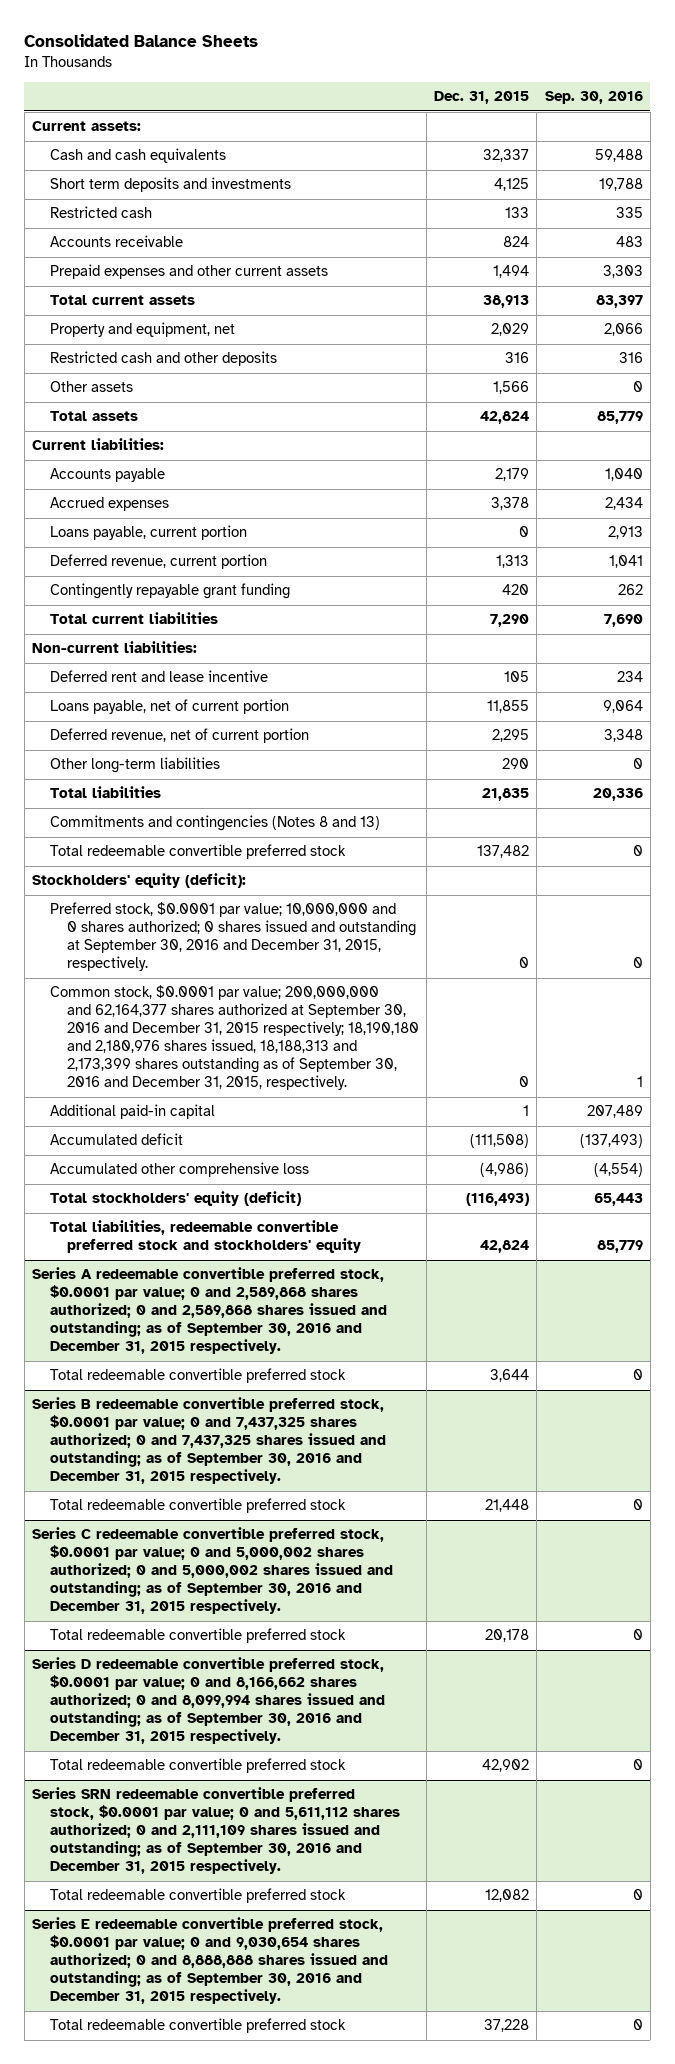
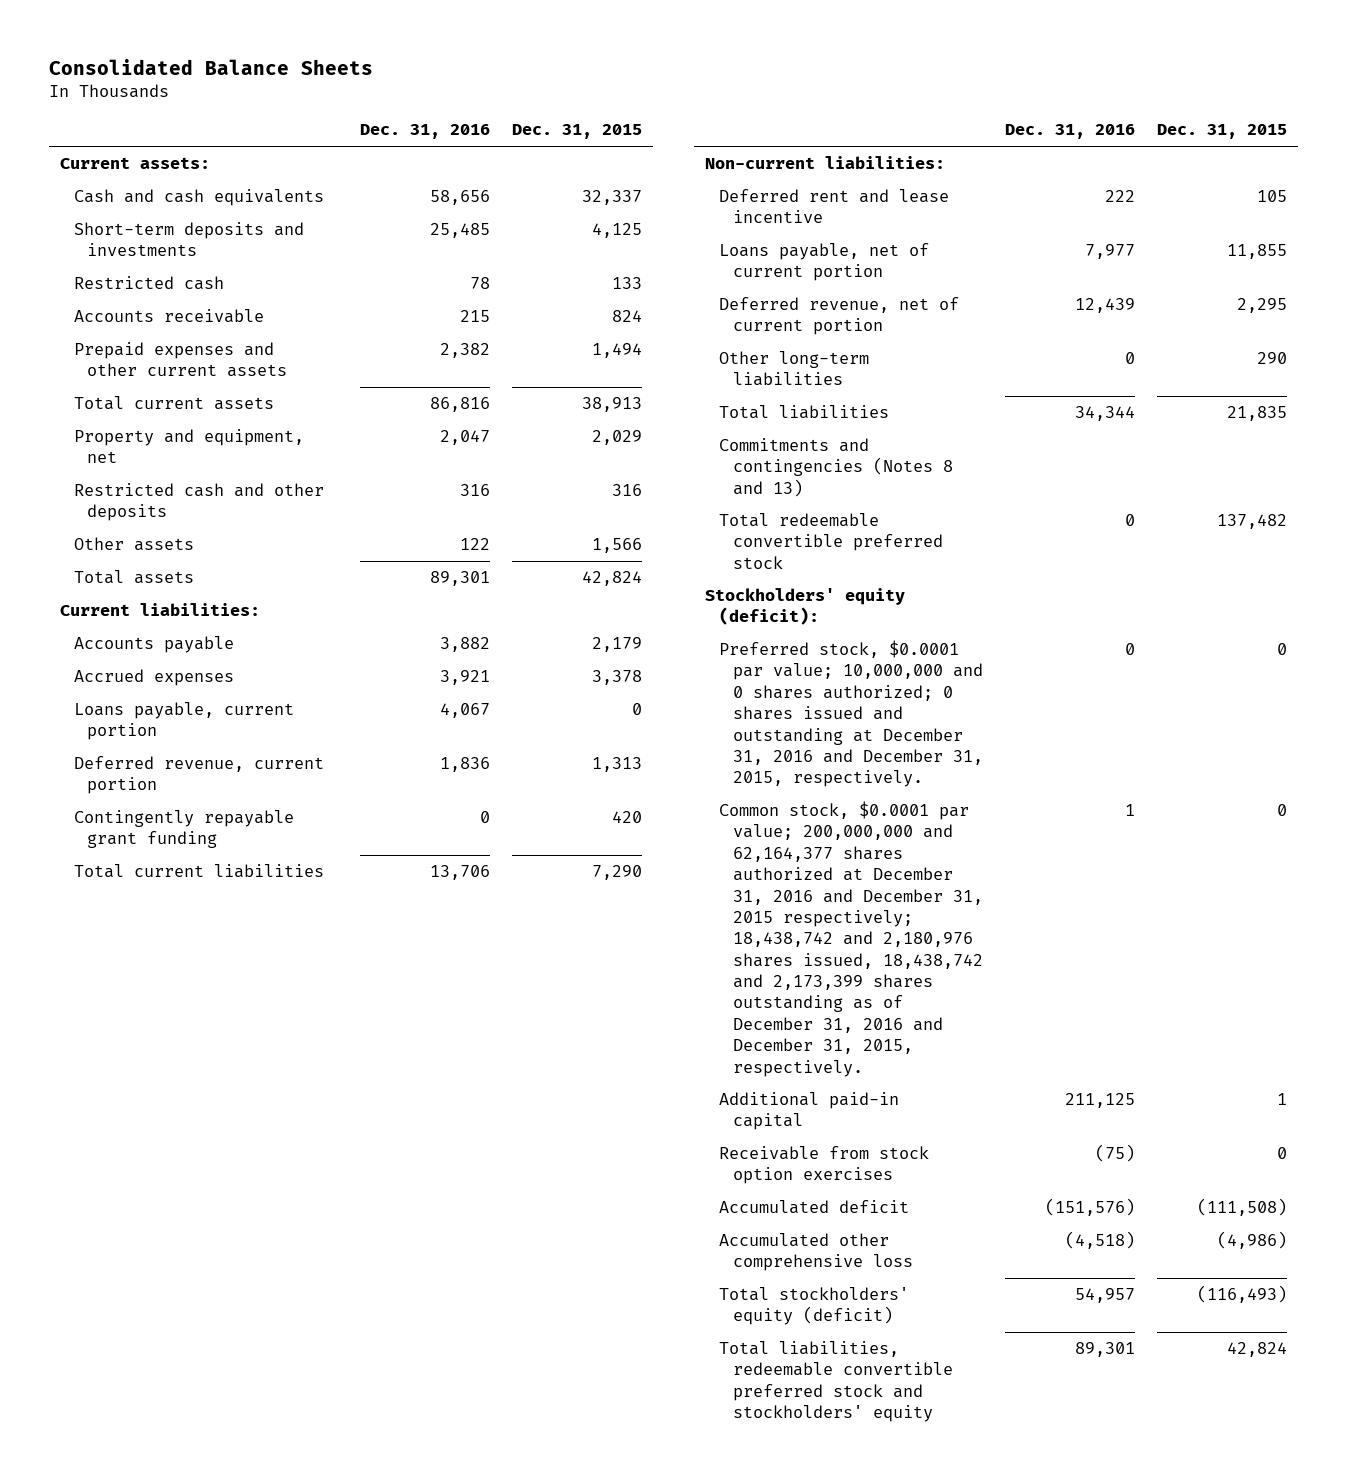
- | Dec. 31, 2015 | Sep. 30, 2016
+ | Dec. 31, 2016 | Dec. 31, 2015
- Short term deposits and investments | 4,125 | 19,788
+ Short-term deposits and investments | 25,485 | 4,125
- Preferred stock, $0.0001 par value; 10,000,000 and 0 shares authorized; 0 shares issued and outstanding at September 30, 2016 and December 31, 2015, respectively. | 0 | 0
- Common stock, $0.0001 par value; 200,000,000 and 62,164,377 shares authorized at September 30, 2016 and December 31, 2015 respectively; 18,190,180 and 2,180,976 shares issued, 18,188,313 and 2,173,399 shares outstanding as of September 30, 2016 and December 31, 2015, respectively. | 0 | 1
+ Preferred stock, $0.0001 par value; 10,000,000 and 0 shares authorized; 0 shares issued and outstanding at December 31, 2016 and December 31, 2015, respectively. | 0 | 0
+ Common stock, $0.0001 par value; 200,000,000 and 62,164,377 shares authorized at December 31, 2016 and December 31, 2015 respectively; 18,438,742 and 2,180,976 shares issued, 18,438,742 and 2,173,399 shares outstanding as of December 31, 2016 and December 31, 2015, respectively. | 1 | 0
+ Receivable from stock option exercises | (75) | 0
- Series A redeemable convertible preferred stock, $0.0001 par value; 0 and 2,589,868 shares authorized; 0 and 2,589,868 shares issued and outstanding; as of September 30, 2016 and December 31, 2015 respectively.
- Total redeemable convertible preferred stock | 3,644 | 0
- Series B redeemable convertible preferred stock, $0.0001 par value; 0 and 7,437,325 shares authorized; 0 and 7,437,325 shares issued and outstanding; as of September 30, 2016 and December 31, 2015 respectively.
- Total redeemable convertible preferred stock | 21,448 | 0
- Series C redeemable convertible preferred stock, $0.0001 par value; 0 and 5,000,002 shares authorized; 0 and 5,000,002 shares issued and outstanding; as of September 30, 2016 and December 31, 2015 respectively.
- Total redeemable convertible preferred stock | 20,178 | 0
- Series D redeemable convertible preferred stock, $0.0001 par value; 0 and 8,166,662 shares authorized; 0 and 8,099,994 shares issued and outstanding; as of September 30, 2016 and December 31, 2015 respectively.
- Total redeemable convertible preferred stock | 42,902 | 0
- Series SRN redeemable convertible preferred stock, $0.0001 par value; 0 and 5,611,112 shares authorized; 0 and 2,111,109 shares issued and outstanding; as of September 30, 2016 and December 31, 2015 respectively.
- Total redeemable convertible preferred stock | 12,082 | 0
- Series E redeemable convertible preferred stock, $0.0001 par value; 0 and 9,030,654 shares authorized; 0 and 8,888,888 shares issued and outstanding; as of September 30, 2016 and December 31, 2015 respectively.
- Total redeemable convertible preferred stock | 37,228 | 0

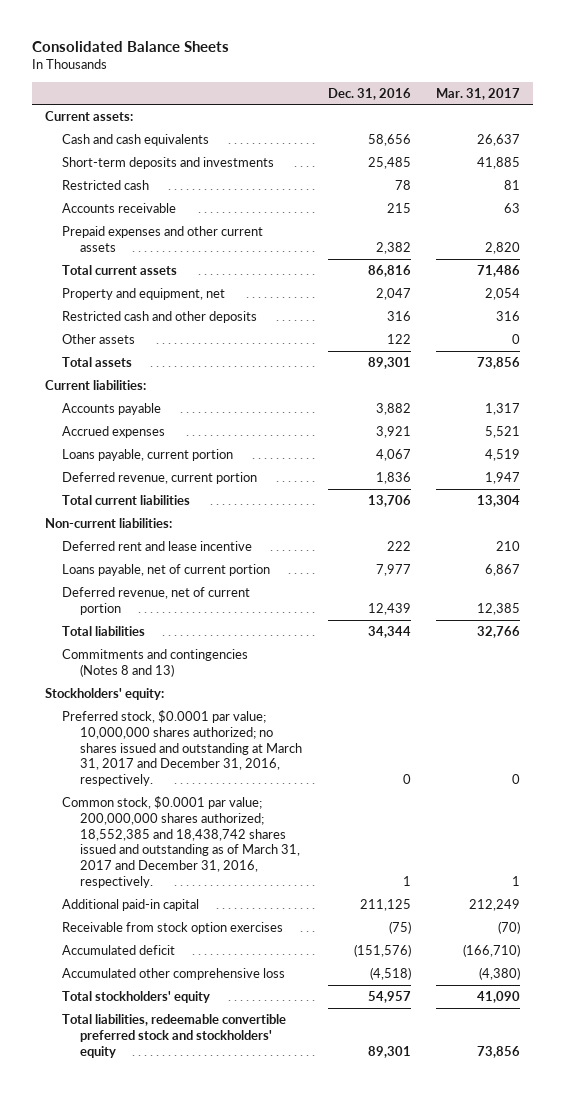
- | Dec. 31, 2016 | Dec. 31, 2015
+ | Dec. 31, 2016 | Mar. 31, 2017
- Contingently repayable grant funding | 0 | 420
- Other long-term liabilities | 0 | 290
- Total redeemable convertible preferred stock | 0 | 137,482
- Stockholders' equity (deficit):
- Preferred stock, $0.0001 par value; 10,000,000 and 0 shares authorized; 0 shares issued and outstanding at December 31, 2016 and December 31, 2015, respectively. | 0 | 0
- Common stock, $0.0001 par value; 200,000,000 and 62,164,377 shares authorized at December 31, 2016 and December 31, 2015 respectively; 18,438,742 and 2,180,976 shares issued, 18,438,742 and 2,173,399 shares outstanding as of December 31, 2016 and December 31, 2015, respectively. | 1 | 0
+ Stockholders' equity:
+ Preferred stock, $0.0001 par value; 10,000,000 shares authorized; no shares issued and outstanding at March 31, 2017 and December 31, 2016, respectively. | 0 | 0
+ Common stock, $0.0001 par value; 200,000,000 shares authorized; 18,552,385 and 18,438,742 shares issued and outstanding as of March 31, 2017 and December 31, 2016, respectively. | 1 | 1
- Total stockholders' equity (deficit) | 54,957 | (116,493)
+ Total stockholders' equity | 54,957 | 41,090

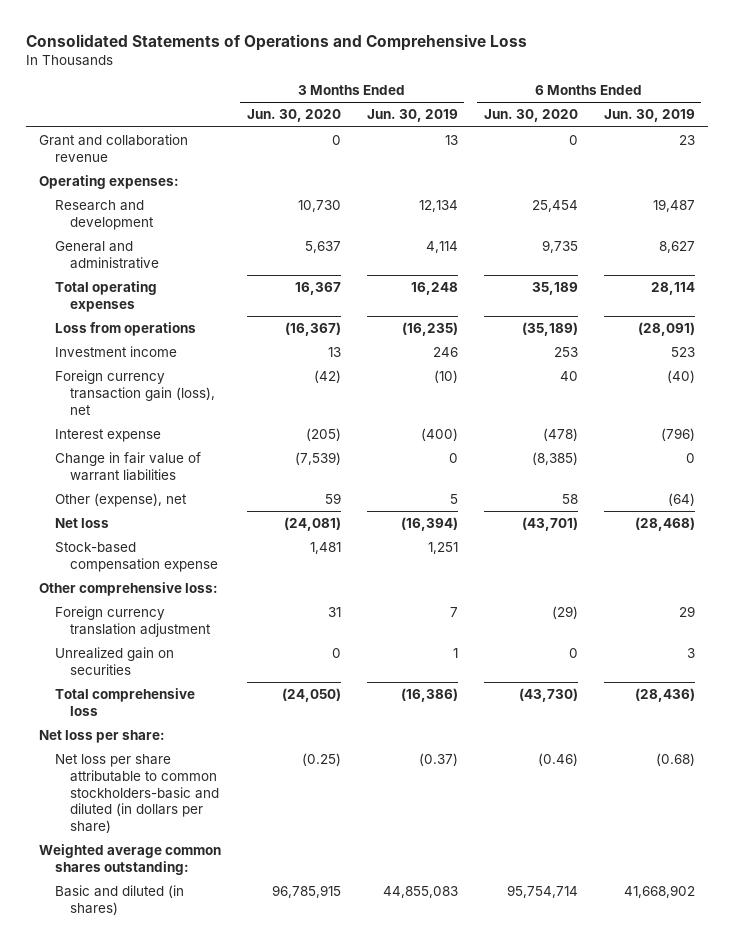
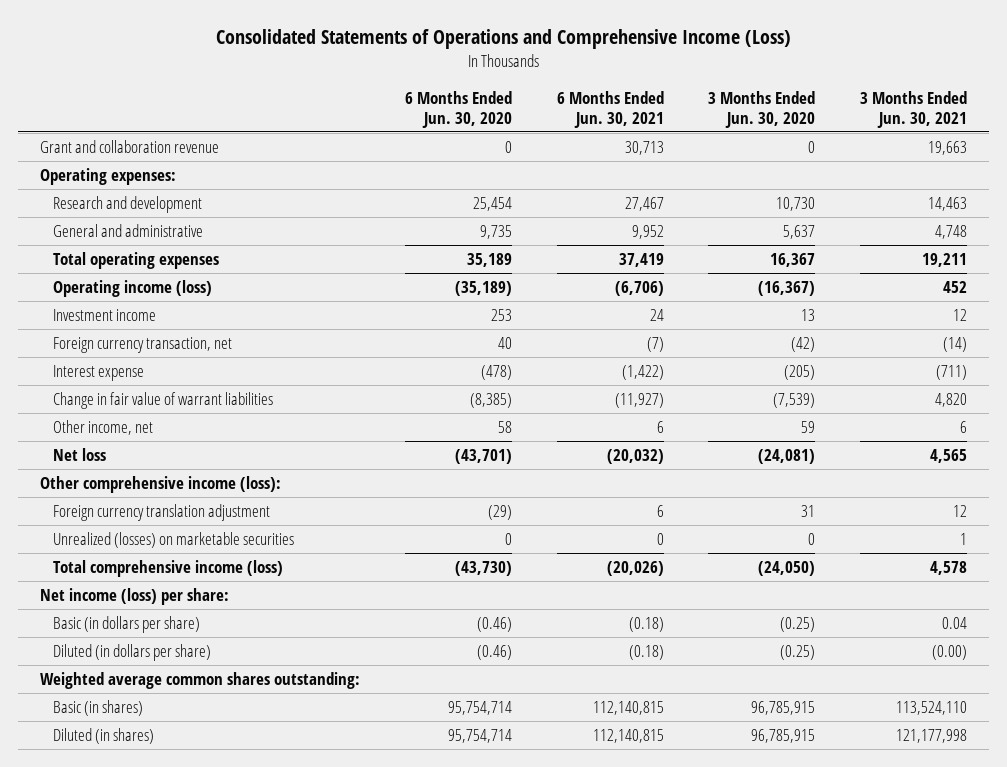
- Consolidated Statements of Operations and Comprehensive Loss
+ Consolidated Statements of Operations and Comprehensive Income (Loss)
- | 3 Months Ended Jun. 30, 2020 | 3 Months Ended Jun. 30, 2019 | 6 Months Ended Jun. 30, 2020 | 6 Months Ended Jun. 30, 2019
+ | 6 Months Ended Jun. 30, 2020 | 6 Months Ended Jun. 30, 2021 | 3 Months Ended Jun. 30, 2020 | 3 Months Ended Jun. 30, 2021
- Loss from operations | (16,367) | (16,235) | (35,189) | (28,091)
+ Operating income (loss) | (35,189) | (6,706) | (16,367) | 452
- Foreign currency transaction gain (loss), net | (42) | (10) | 40 | (40)
+ Foreign currency transaction, net | 40 | (7) | (42) | (14)
- Other (expense), net | 59 | 5 | 58 | (64)
+ Other income, net | 58 | 6 | 59 | 6
- Stock-based compensation expense | 1,481 | 1,251 | |
- Other comprehensive loss:
+ Other comprehensive income (loss):
- Unrealized gain on securities | 0 | 1 | 0 | 3
- Total comprehensive loss | (24,050) | (16,386) | (43,730) | (28,436)
- Net loss per share:
- Net loss per share attributable to common stockholders-basic and diluted (in dollars per share) | (0.25) | (0.37) | (0.46) | (0.68)
+ Unrealized (losses) on marketable securities | 0 | 0 | 0 | 1
+ Total comprehensive income (loss) | (43,730) | (20,026) | (24,050) | 4,578
+ Net income (loss) per share:
+ Basic (in dollars per share) | (0.46) | (0.18) | (0.25) | 0.04
+ Diluted (in dollars per share) | (0.46) | (0.18) | (0.25) | (0.00)
- Basic and diluted (in shares) | 96,785,915 | 44,855,083 | 95,754,714 | 41,668,902
+ Basic (in shares) | 95,754,714 | 112,140,815 | 96,785,915 | 113,524,110
+ Diluted (in shares) | 95,754,714 | 112,140,815 | 96,785,915 | 121,177,998

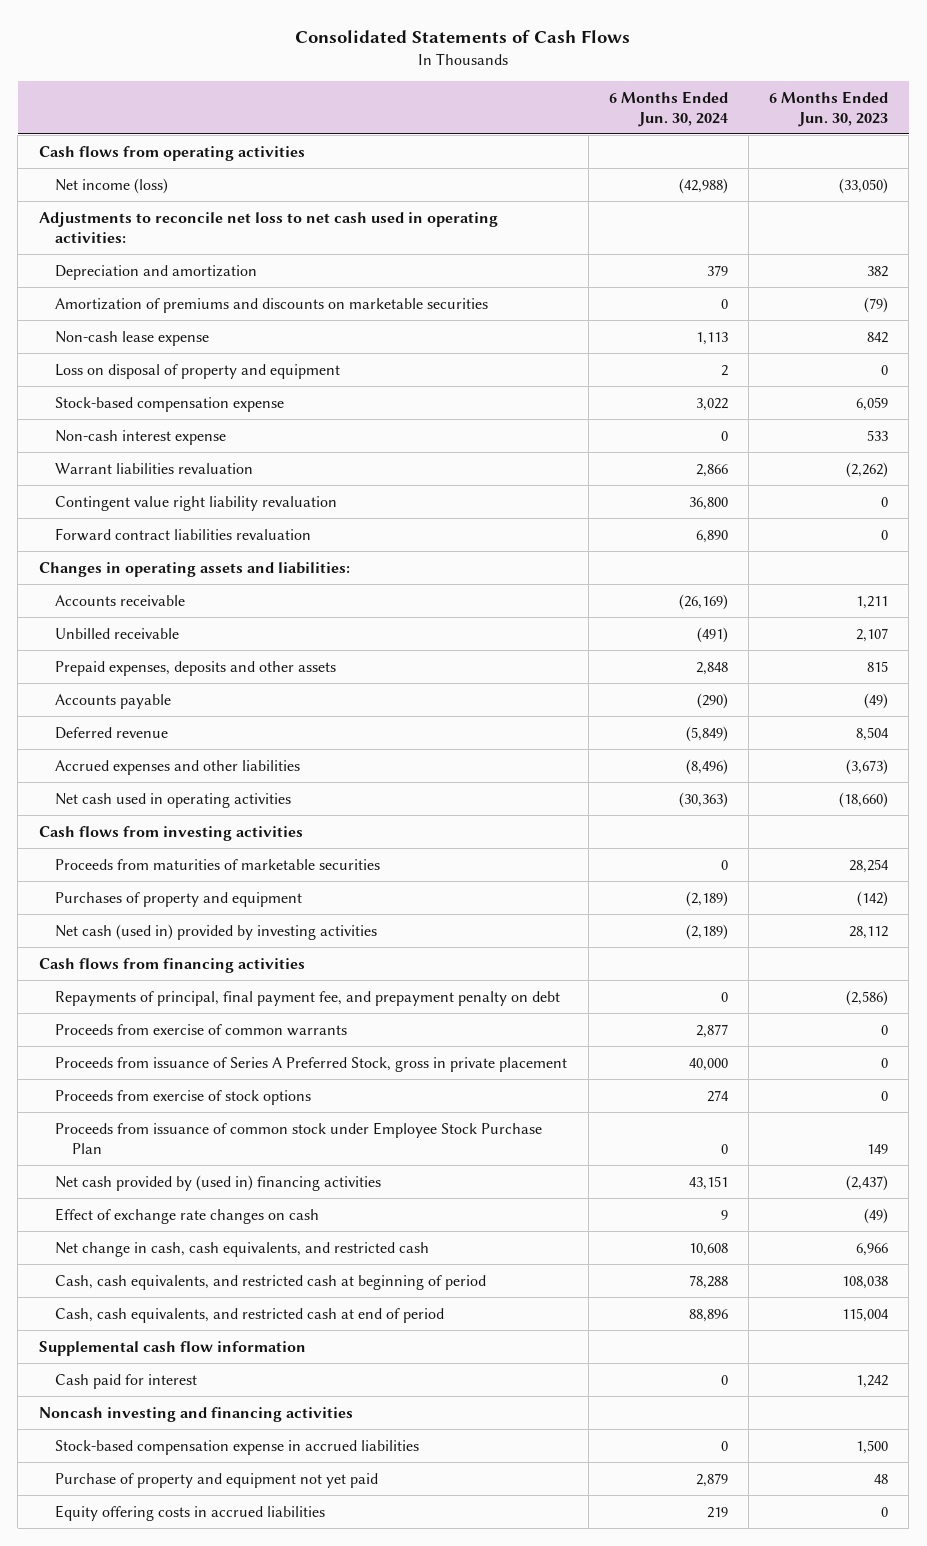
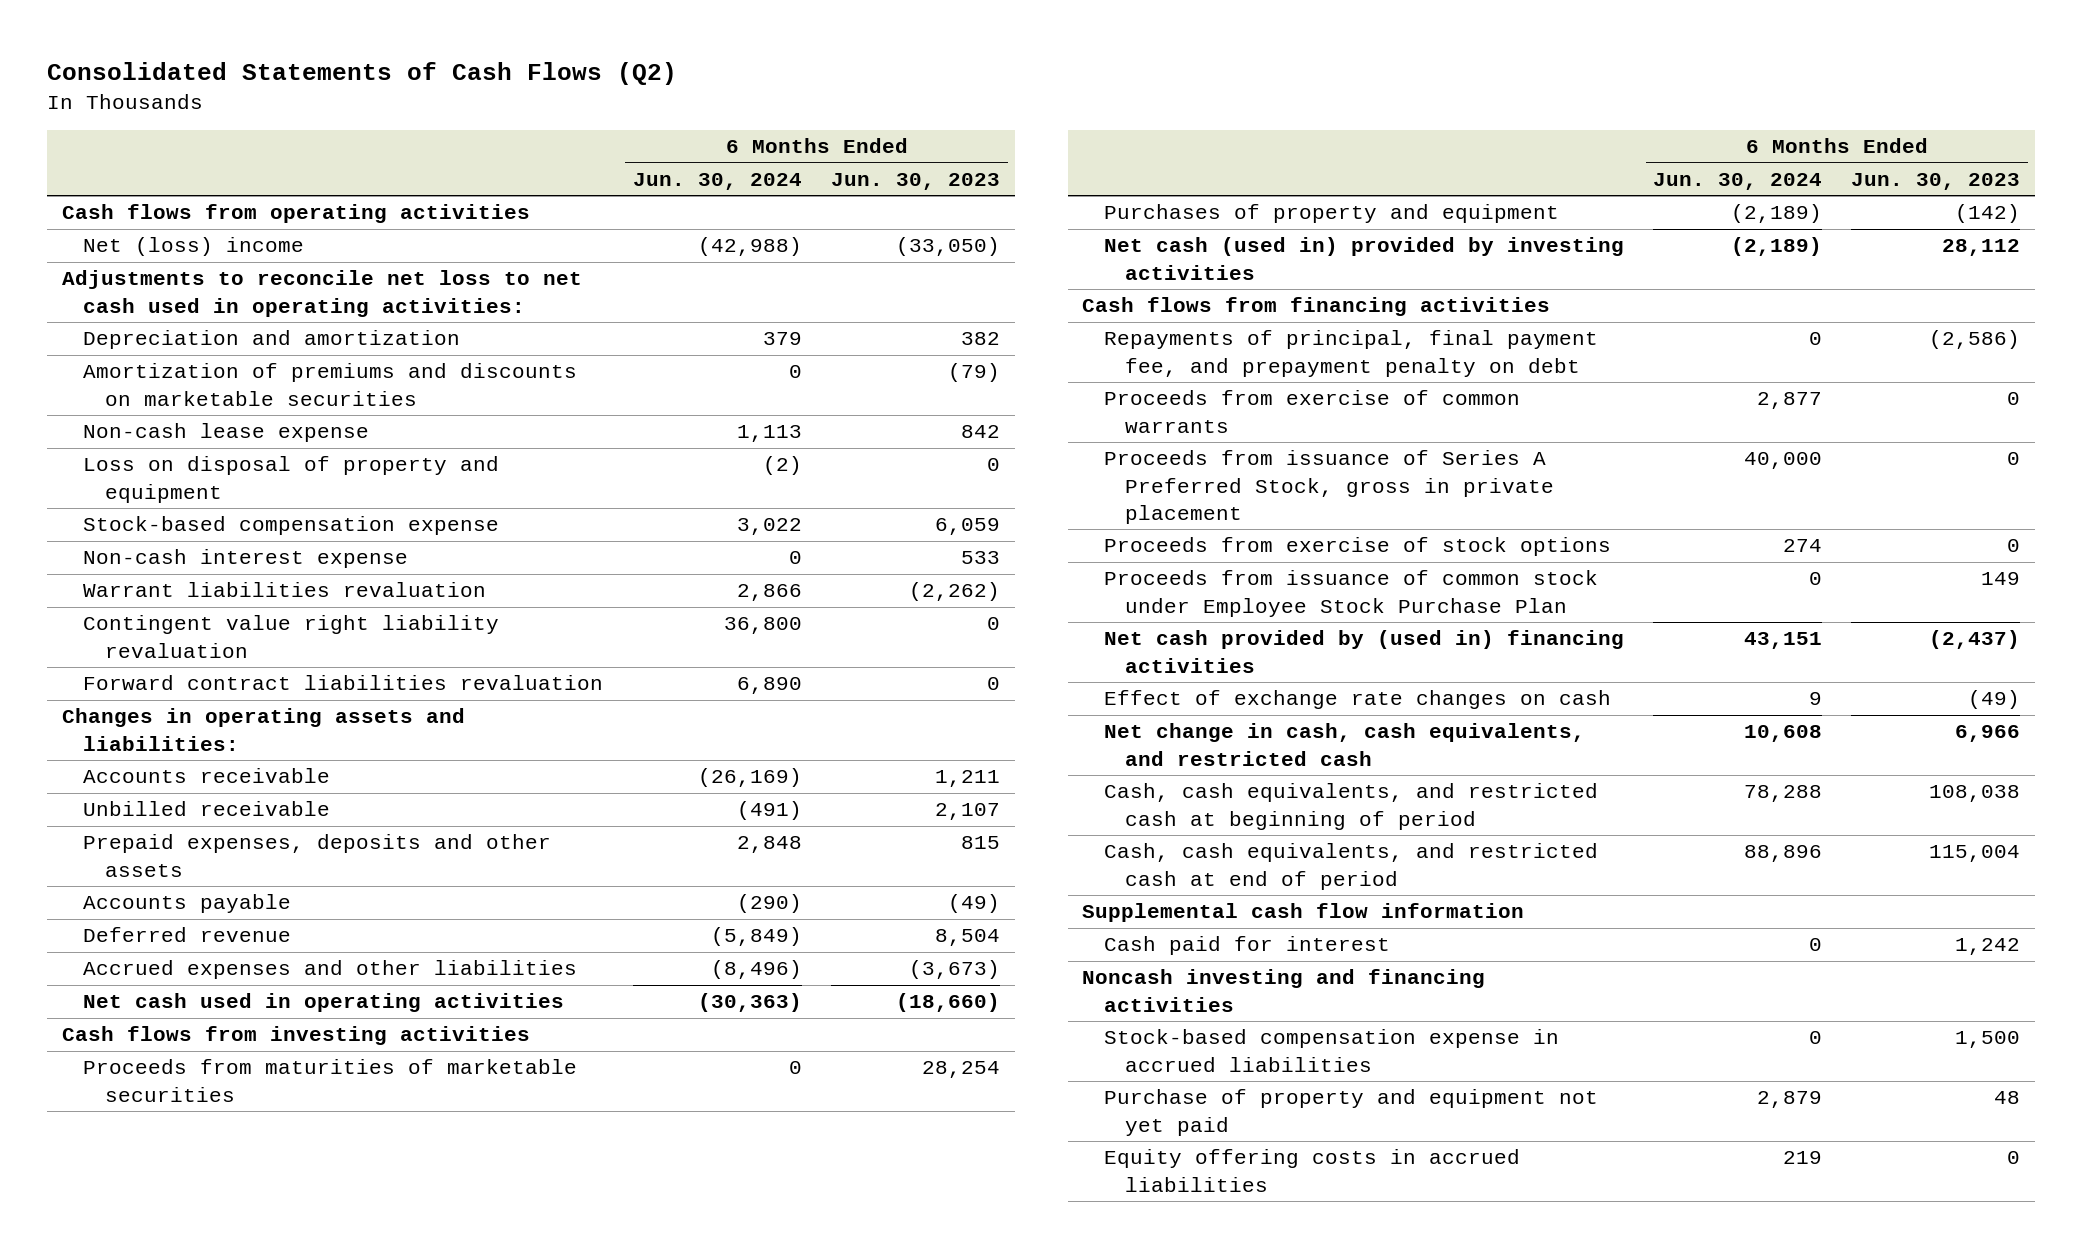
- Consolidated Statements of Cash Flows
+ Consolidated Statements of Cash Flows (Q2)
- Net income (loss) | (42,988) | (33,050)
+ Net (loss) income | (42,988) | (33,050)
- Loss on disposal of property and equipment | 2 | 0
+ Loss on disposal of property and equipment | (2) | 0

